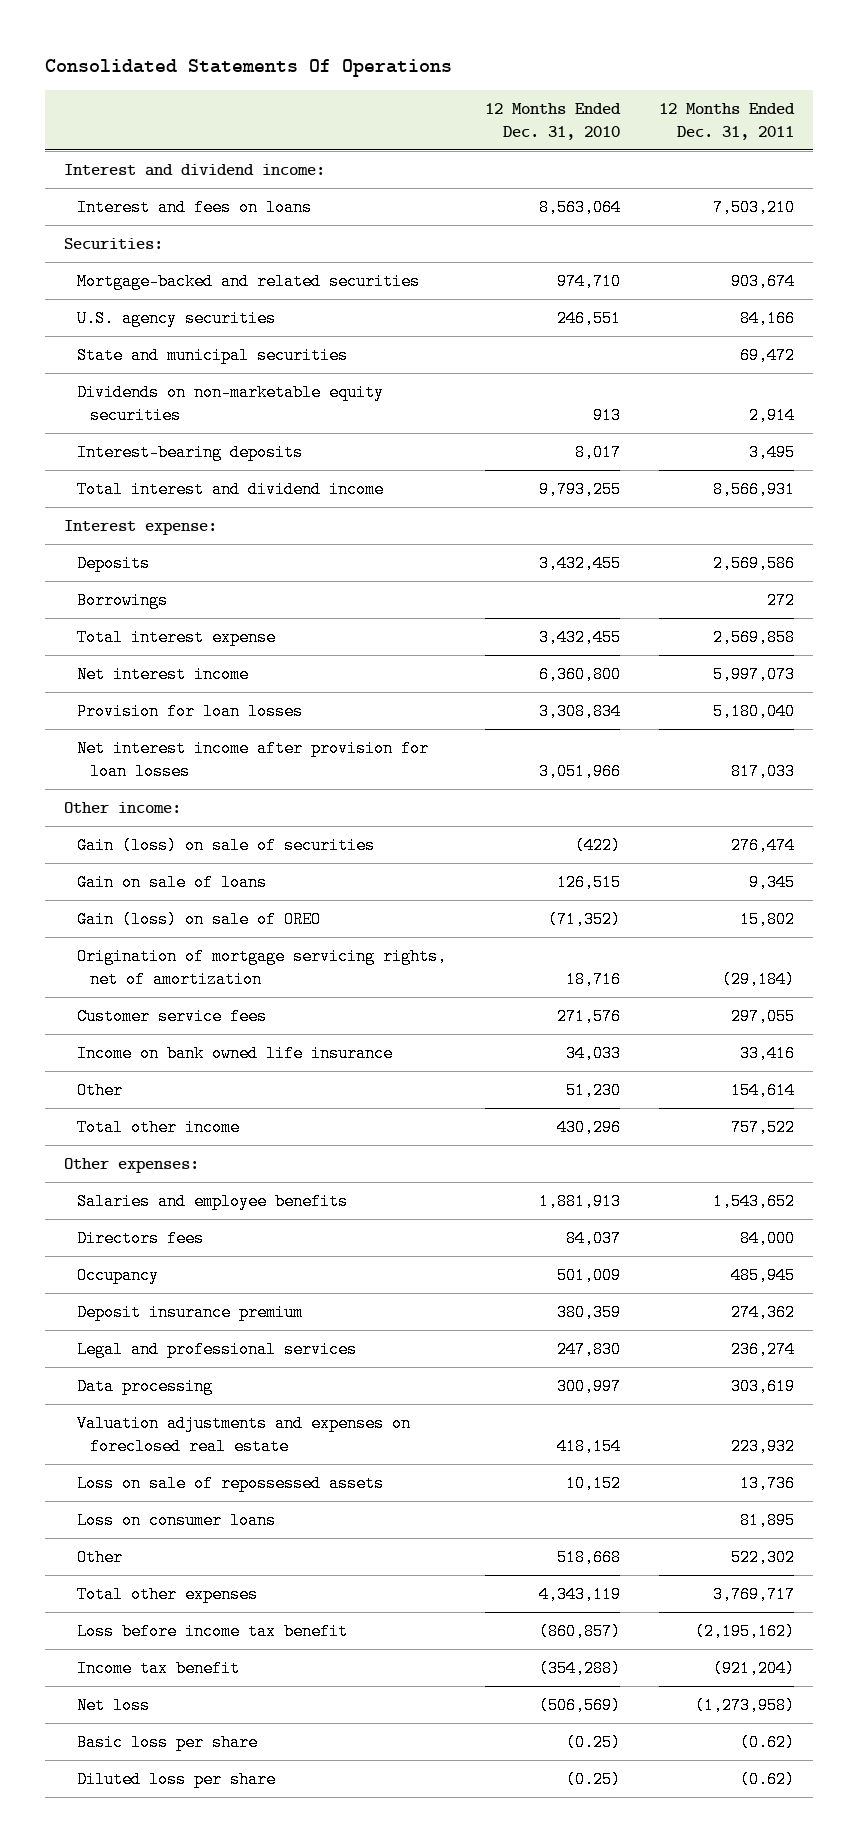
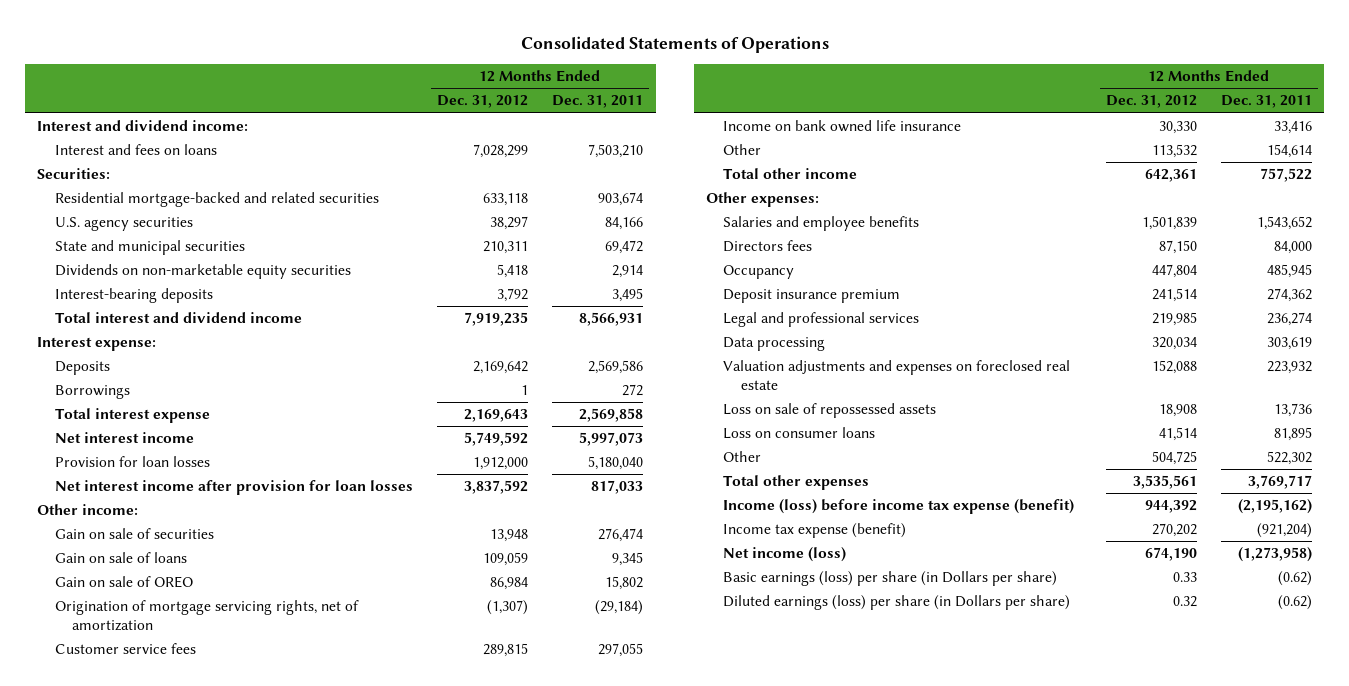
- Consolidated Statements Of Operations
+ Consolidated Statements of Operations
- | 12 Months Ended Dec. 31, 2010 | 12 Months Ended Dec. 31, 2011
+ | 12 Months Ended Dec. 31, 2012 | 12 Months Ended Dec. 31, 2011
- Mortgage-backed and related securities | 974,710 | 903,674
+ Residential mortgage-backed and related securities | 633,118 | 903,674
- Gain (loss) on sale of securities | (422) | 276,474
+ Gain on sale of securities | 13,948 | 276,474
- Gain (loss) on sale of OREO | (71,352) | 15,802
+ Gain on sale of OREO | 86,984 | 15,802
- Loss before income tax benefit | (860,857) | (2,195,162)
- Income tax benefit | (354,288) | (921,204)
- Net loss | (506,569) | (1,273,958)
- Basic loss per share | (0.25) | (0.62)
- Diluted loss per share | (0.25) | (0.62)
+ Income (loss) before income tax expense (benefit) | 944,392 | (2,195,162)
+ Income tax expense (benefit) | 270,202 | (921,204)
+ Net income (loss) | 674,190 | (1,273,958)
+ Basic earnings (loss) per share (in Dollars per share) | 0.33 | (0.62)
+ Diluted earnings (loss) per share (in Dollars per share) | 0.32 | (0.62)

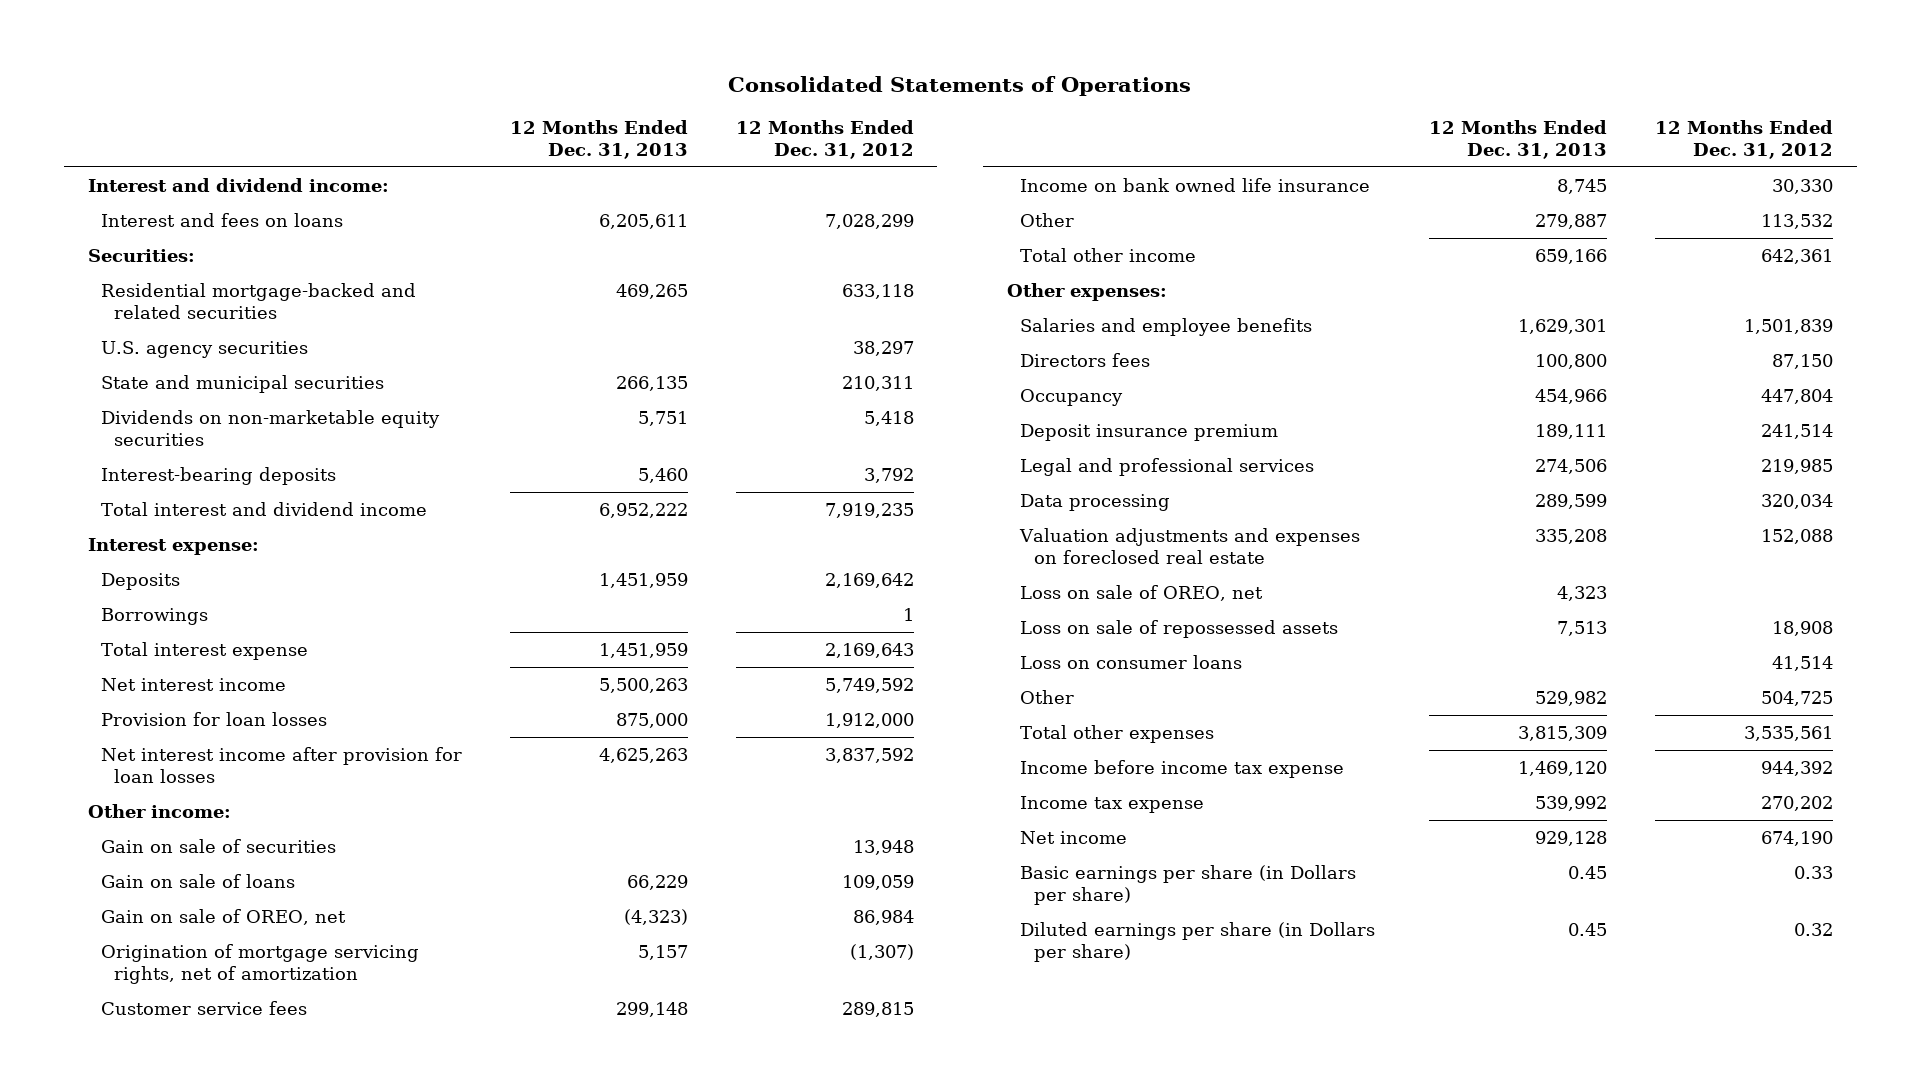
- | 12 Months Ended Dec. 31, 2012 | 12 Months Ended Dec. 31, 2011
+ | 12 Months Ended Dec. 31, 2013 | 12 Months Ended Dec. 31, 2012
- Gain on sale of OREO | 86,984 | 15,802
+ Gain on sale of OREO, net | (4,323) | 86,984
+ Loss on sale of OREO, net | 4,323 |
- Income (loss) before income tax expense (benefit) | 944,392 | (2,195,162)
- Income tax expense (benefit) | 270,202 | (921,204)
- Net income (loss) | 674,190 | (1,273,958)
- Basic earnings (loss) per share (in Dollars per share) | 0.33 | (0.62)
- Diluted earnings (loss) per share (in Dollars per share) | 0.32 | (0.62)
+ Income before income tax expense | 1,469,120 | 944,392
+ Income tax expense | 539,992 | 270,202
+ Net income | 929,128 | 674,190
+ Basic earnings per share (in Dollars per share) | 0.45 | 0.33
+ Diluted earnings per share (in Dollars per share) | 0.45 | 0.32

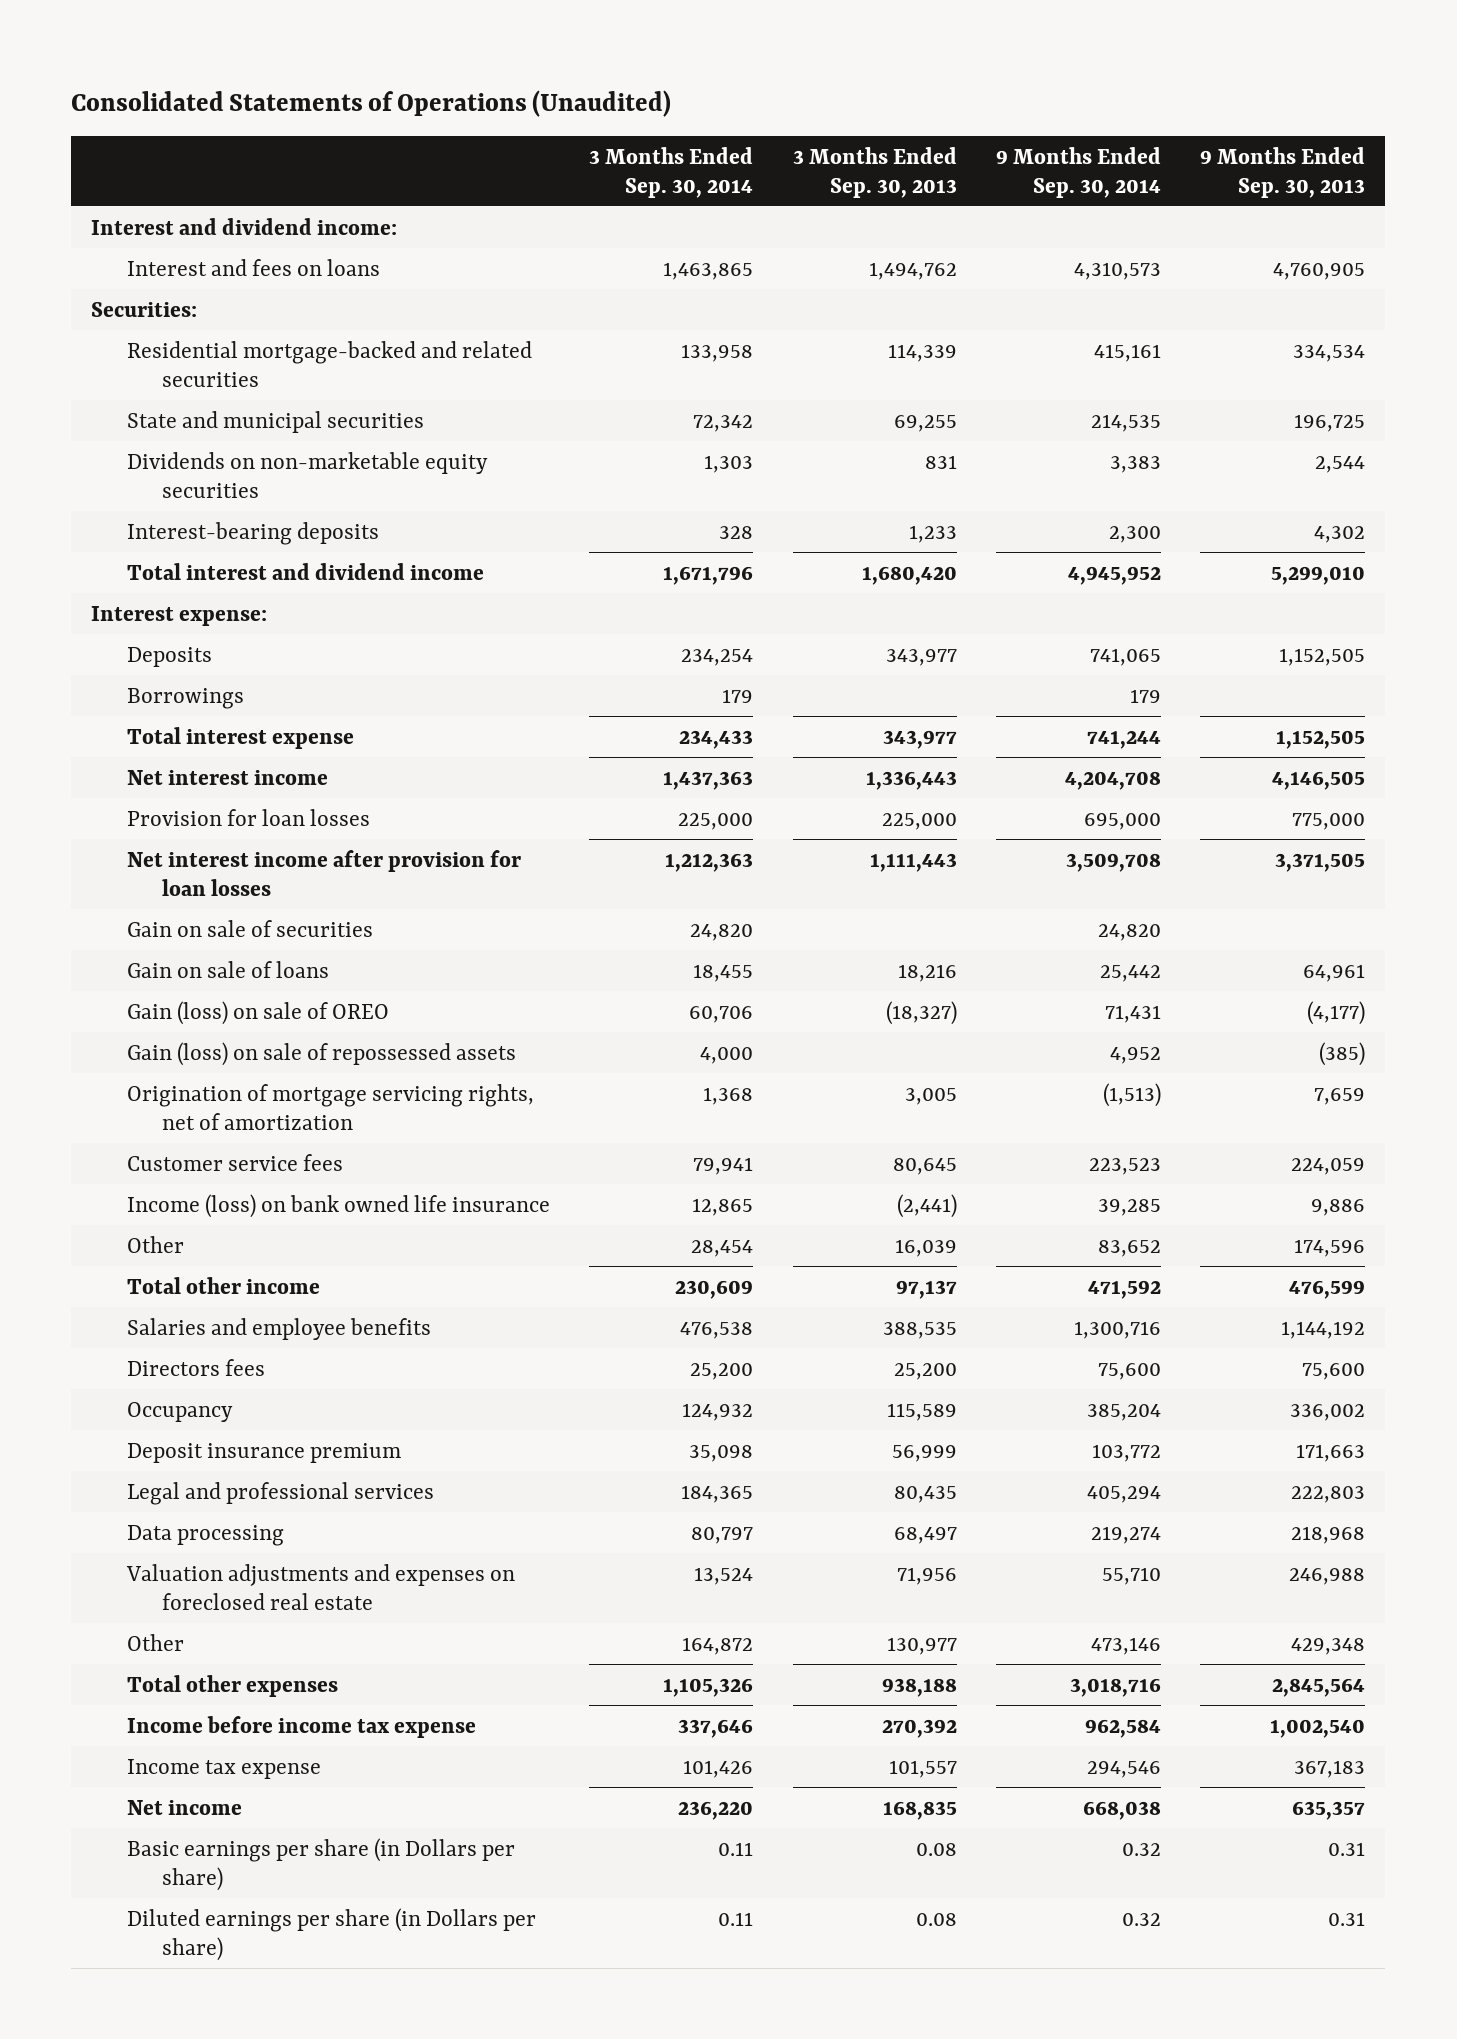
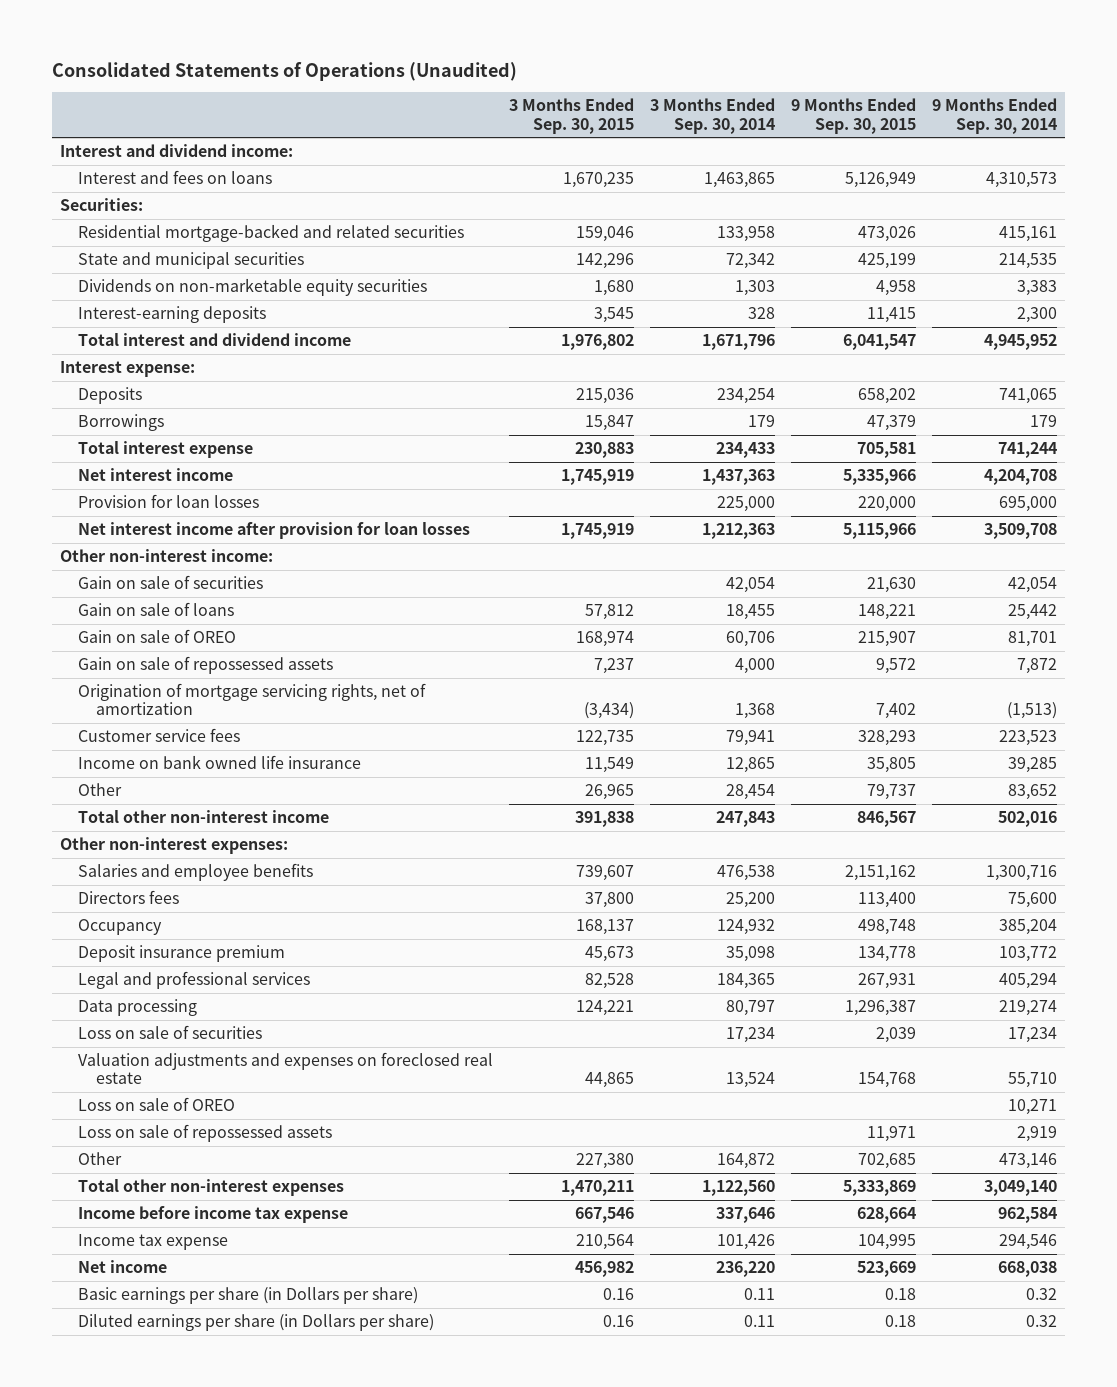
- | 3 Months Ended Sep. 30, 2014 | 3 Months Ended Sep. 30, 2013 | 9 Months Ended Sep. 30, 2014 | 9 Months Ended Sep. 30, 2013
+ | 3 Months Ended Sep. 30, 2015 | 3 Months Ended Sep. 30, 2014 | 9 Months Ended Sep. 30, 2015 | 9 Months Ended Sep. 30, 2014
- Interest-bearing deposits | 328 | 1,233 | 2,300 | 4,302
+ Interest-earning deposits | 3,545 | 328 | 11,415 | 2,300
- Gain on sale of securities | 24,820 | | 24,820 |
+ Other non-interest income:
+ Gain on sale of securities | | 42,054 | 21,630 | 42,054
- Gain (loss) on sale of OREO | 60,706 | (18,327) | 71,431 | (4,177)
- Gain (loss) on sale of repossessed assets | 4,000 | | 4,952 | (385)
+ Gain on sale of OREO | 168,974 | 60,706 | 215,907 | 81,701
+ Gain on sale of repossessed assets | 7,237 | 4,000 | 9,572 | 7,872
- Income (loss) on bank owned life insurance | 12,865 | (2,441) | 39,285 | 9,886
+ Income on bank owned life insurance | 11,549 | 12,865 | 35,805 | 39,285
- Total other income | 230,609 | 97,137 | 471,592 | 476,599
+ Total other non-interest income | 391,838 | 247,843 | 846,567 | 502,016
+ Other non-interest expenses:
+ Loss on sale of securities | | 17,234 | 2,039 | 17,234
+ Loss on sale of OREO | | | | 10,271
+ Loss on sale of repossessed assets | | | 11,971 | 2,919
- Total other expenses | 1,105,326 | 938,188 | 3,018,716 | 2,845,564
+ Total other non-interest expenses | 1,470,211 | 1,122,560 | 5,333,869 | 3,049,140

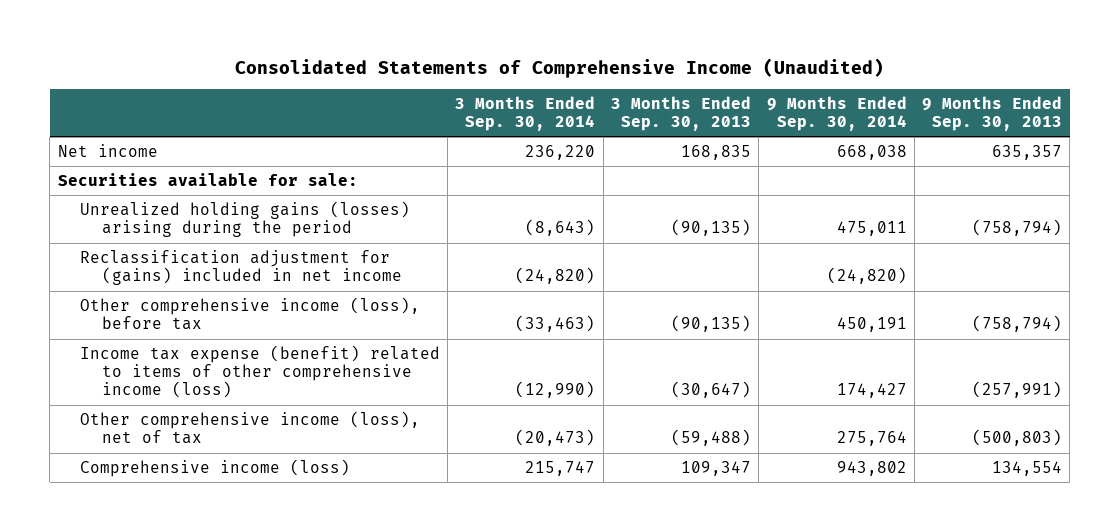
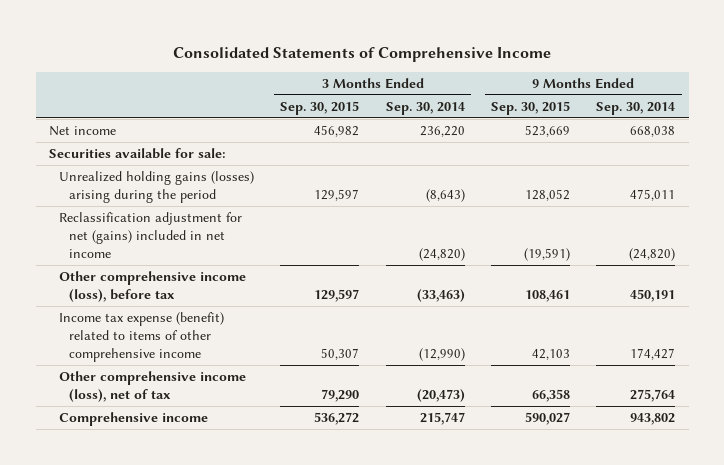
- Consolidated Statements of Comprehensive Income (Unaudited)
+ Consolidated Statements of Comprehensive Income
- | 3 Months Ended Sep. 30, 2014 | 3 Months Ended Sep. 30, 2013 | 9 Months Ended Sep. 30, 2014 | 9 Months Ended Sep. 30, 2013
+ | 3 Months Ended Sep. 30, 2015 | 3 Months Ended Sep. 30, 2014 | 9 Months Ended Sep. 30, 2015 | 9 Months Ended Sep. 30, 2014
- Reclassification adjustment for (gains) included in net income | (24,820) | | (24,820) |
+ Reclassification adjustment for net (gains) included in net income | | (24,820) | (19,591) | (24,820)
- Income tax expense (benefit) related to items of other comprehensive income (loss) | (12,990) | (30,647) | 174,427 | (257,991)
+ Income tax expense (benefit) related to items of other comprehensive income | 50,307 | (12,990) | 42,103 | 174,427
- Comprehensive income (loss) | 215,747 | 109,347 | 943,802 | 134,554
+ Comprehensive income | 536,272 | 215,747 | 590,027 | 943,802

